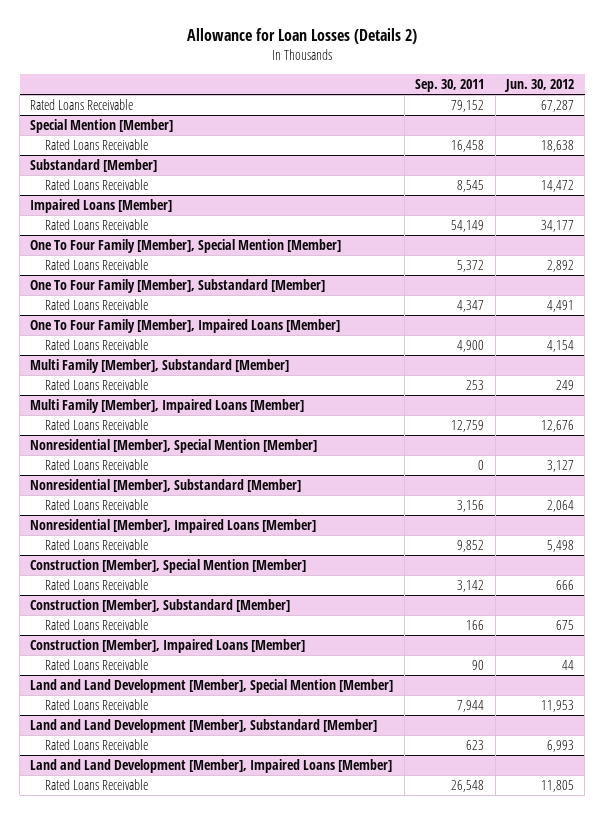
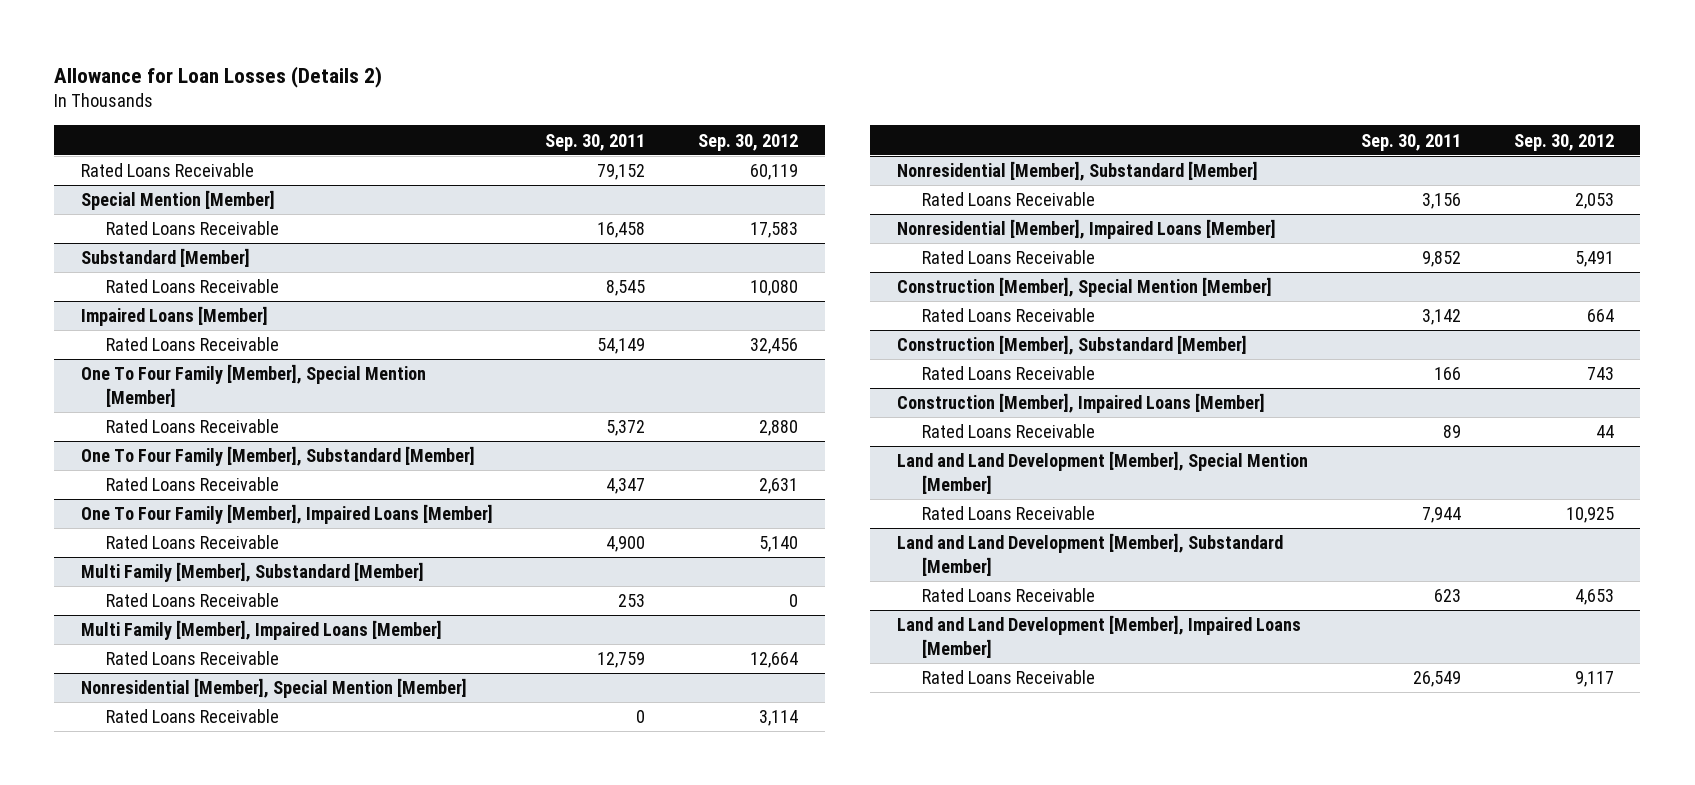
- | Sep. 30, 2011 | Jun. 30, 2012
+ | Sep. 30, 2011 | Sep. 30, 2012
@ Construction [Member], Impaired Loans [Member]
- Rated Loans Receivable | 90 | 44
+ Rated Loans Receivable | 89 | 44
@ Land and Land Development [Member], Impaired Loans [Member]
- Rated Loans Receivable | 26,548 | 11,805
+ Rated Loans Receivable | 26,549 | 9,117

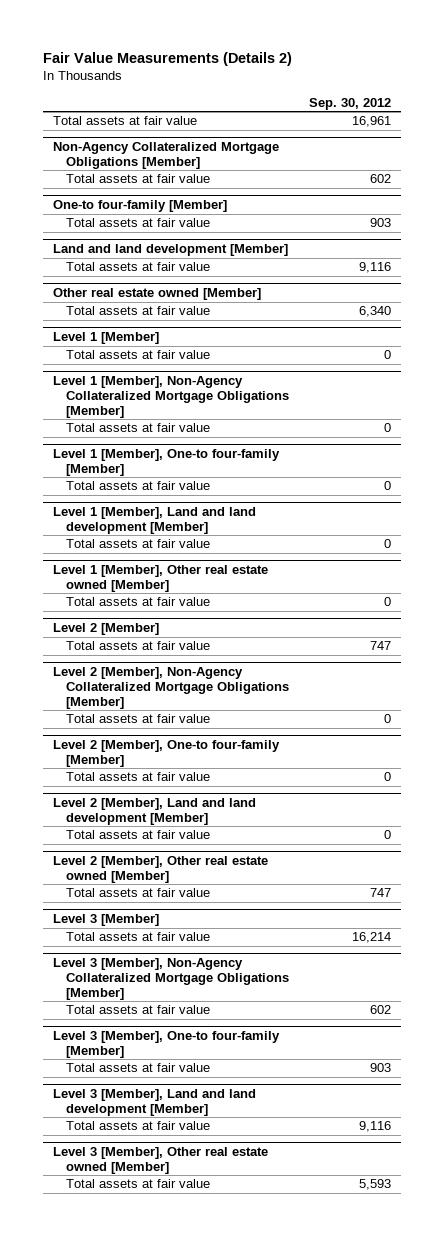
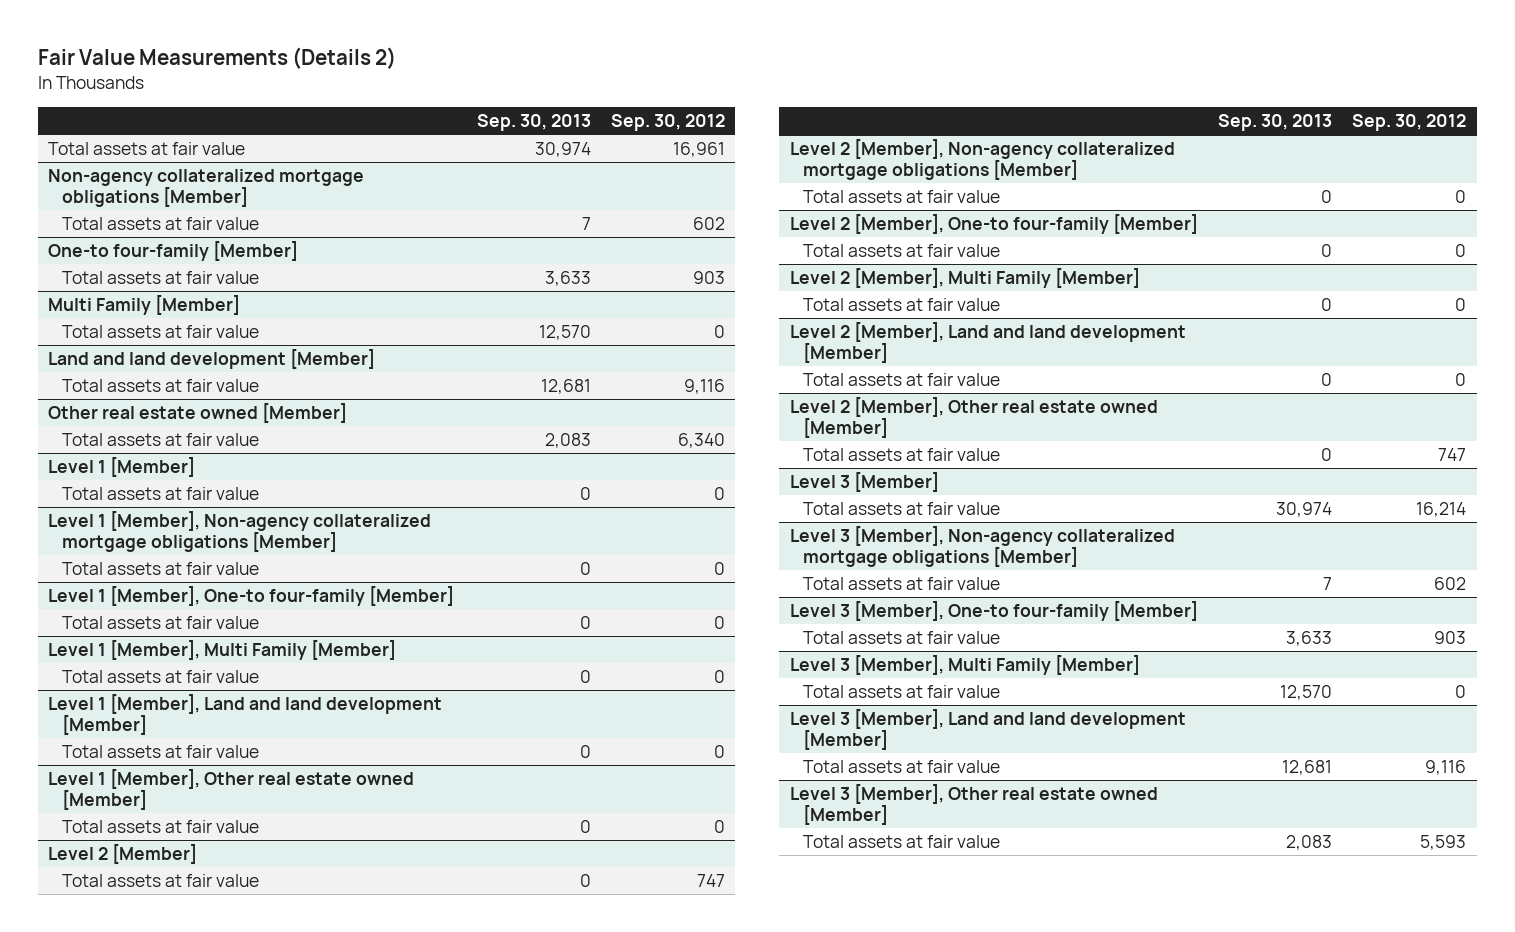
- | Sep. 30, 2012
+ | Sep. 30, 2013 | Sep. 30, 2012
- Non-Agency Collateralized Mortgage Obligations [Member]
+ Non-agency collateralized mortgage obligations [Member]
+ Multi Family [Member]
+ Total assets at fair value | 12,570 | 0
- Level 1 [Member], Non-Agency Collateralized Mortgage Obligations [Member]
+ Level 1 [Member], Non-agency collateralized mortgage obligations [Member]
+ Level 1 [Member], Multi Family [Member]
+ Total assets at fair value | 0 | 0
- Level 2 [Member], Non-Agency Collateralized Mortgage Obligations [Member]
+ Level 2 [Member], Non-agency collateralized mortgage obligations [Member]
+ Level 2 [Member], Multi Family [Member]
+ Total assets at fair value | 0 | 0
- Level 3 [Member], Non-Agency Collateralized Mortgage Obligations [Member]
+ Level 3 [Member], Non-agency collateralized mortgage obligations [Member]
+ Level 3 [Member], Multi Family [Member]
+ Total assets at fair value | 12,570 | 0

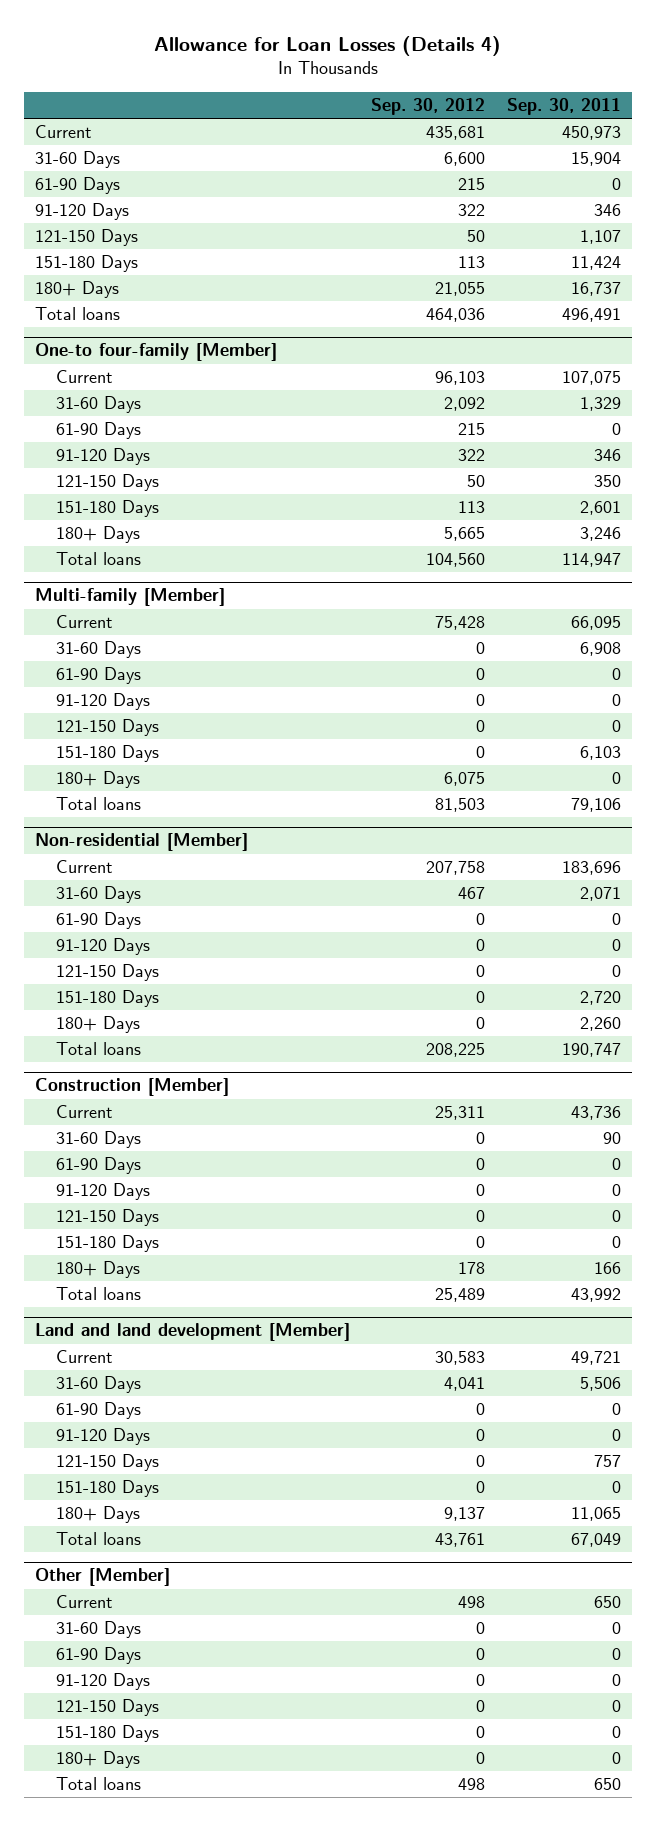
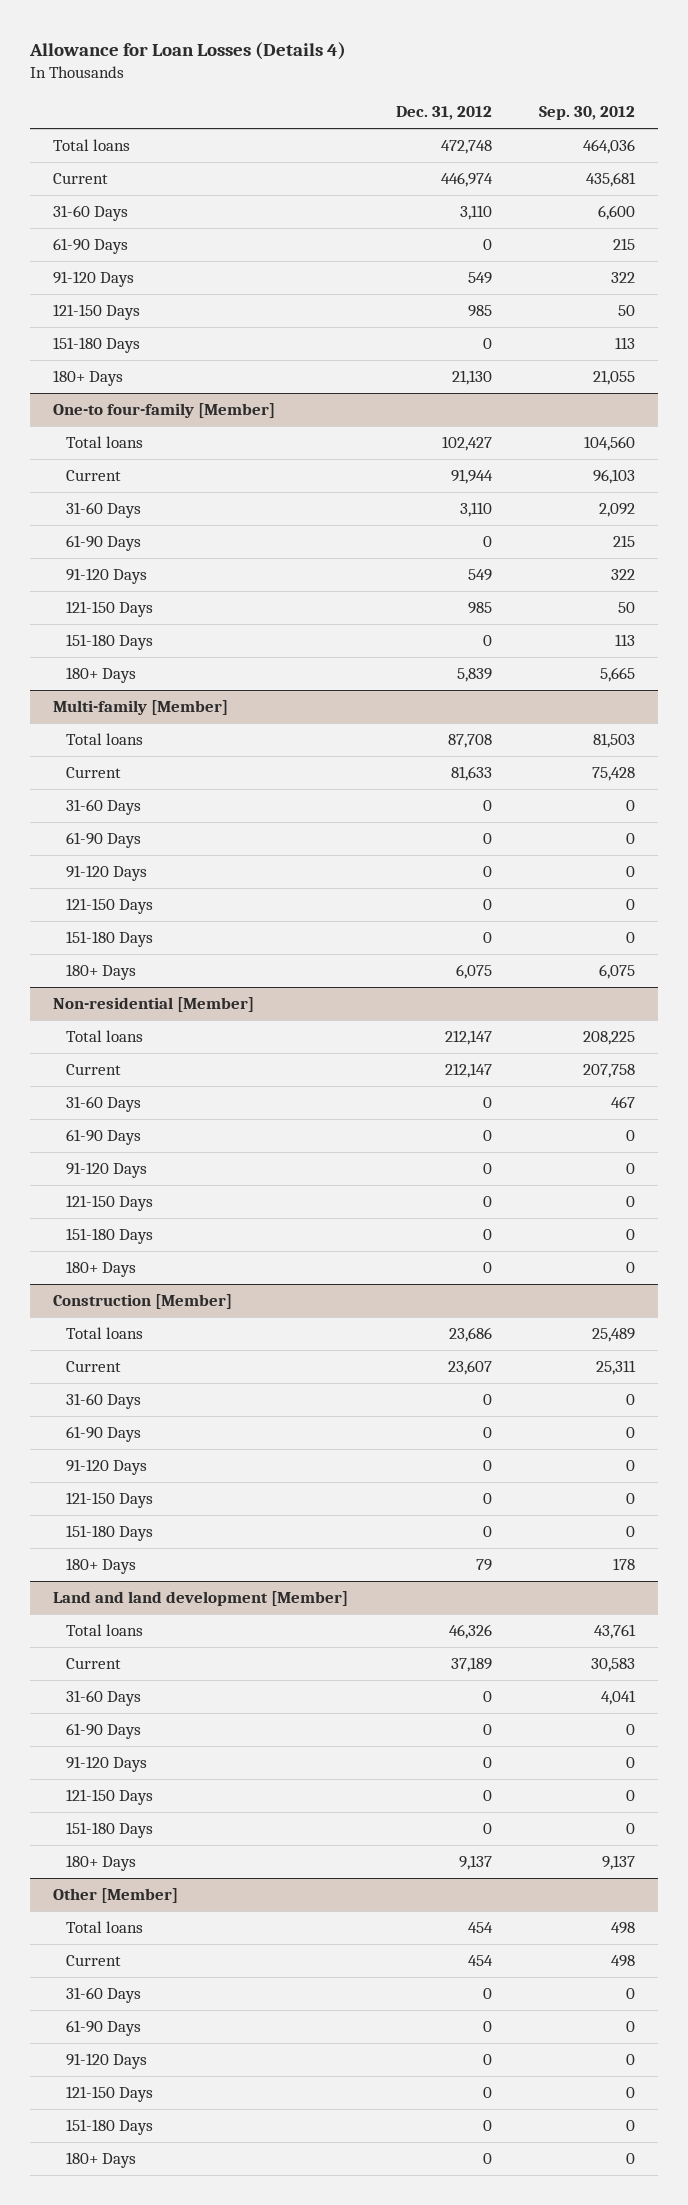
- | Sep. 30, 2012 | Sep. 30, 2011
+ | Dec. 31, 2012 | Sep. 30, 2012
moved up: Total loans | 472,748 | 464,036
@ One-to four-family [Member]
moved up: Total loans | 102,427 | 104,560
@ Multi-family [Member]
moved up: Total loans | 87,708 | 81,503
@ Non-residential [Member]
moved up: Total loans | 212,147 | 208,225
@ Construction [Member]
moved up: Total loans | 23,686 | 25,489
@ Land and land development [Member]
moved up: Total loans | 46,326 | 43,761
@ Other [Member]
moved up: Total loans | 454 | 498

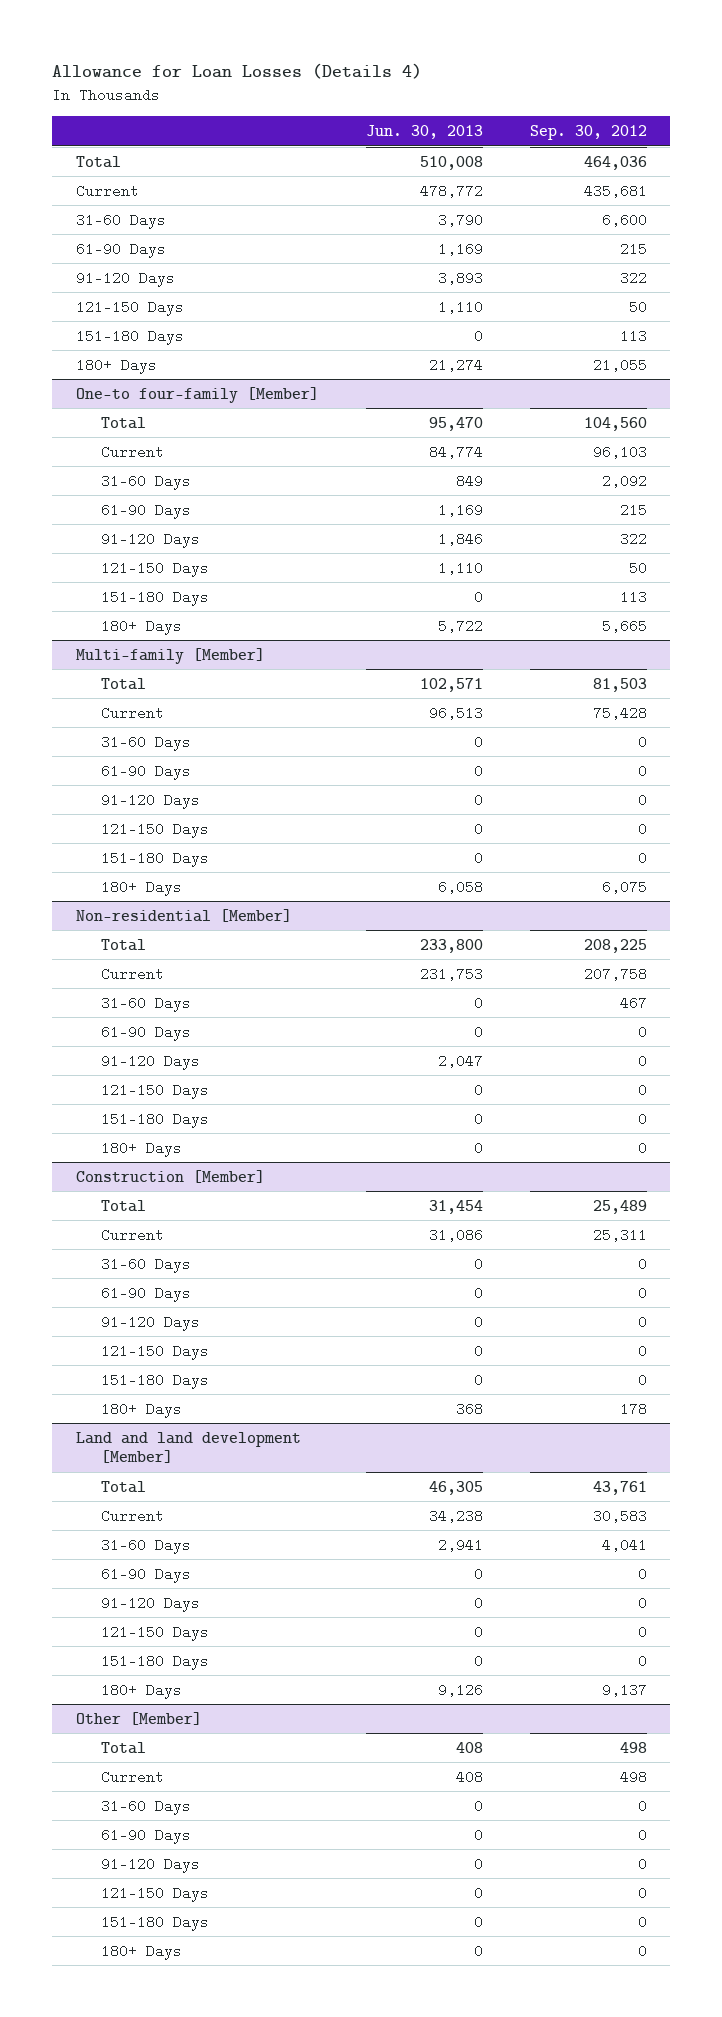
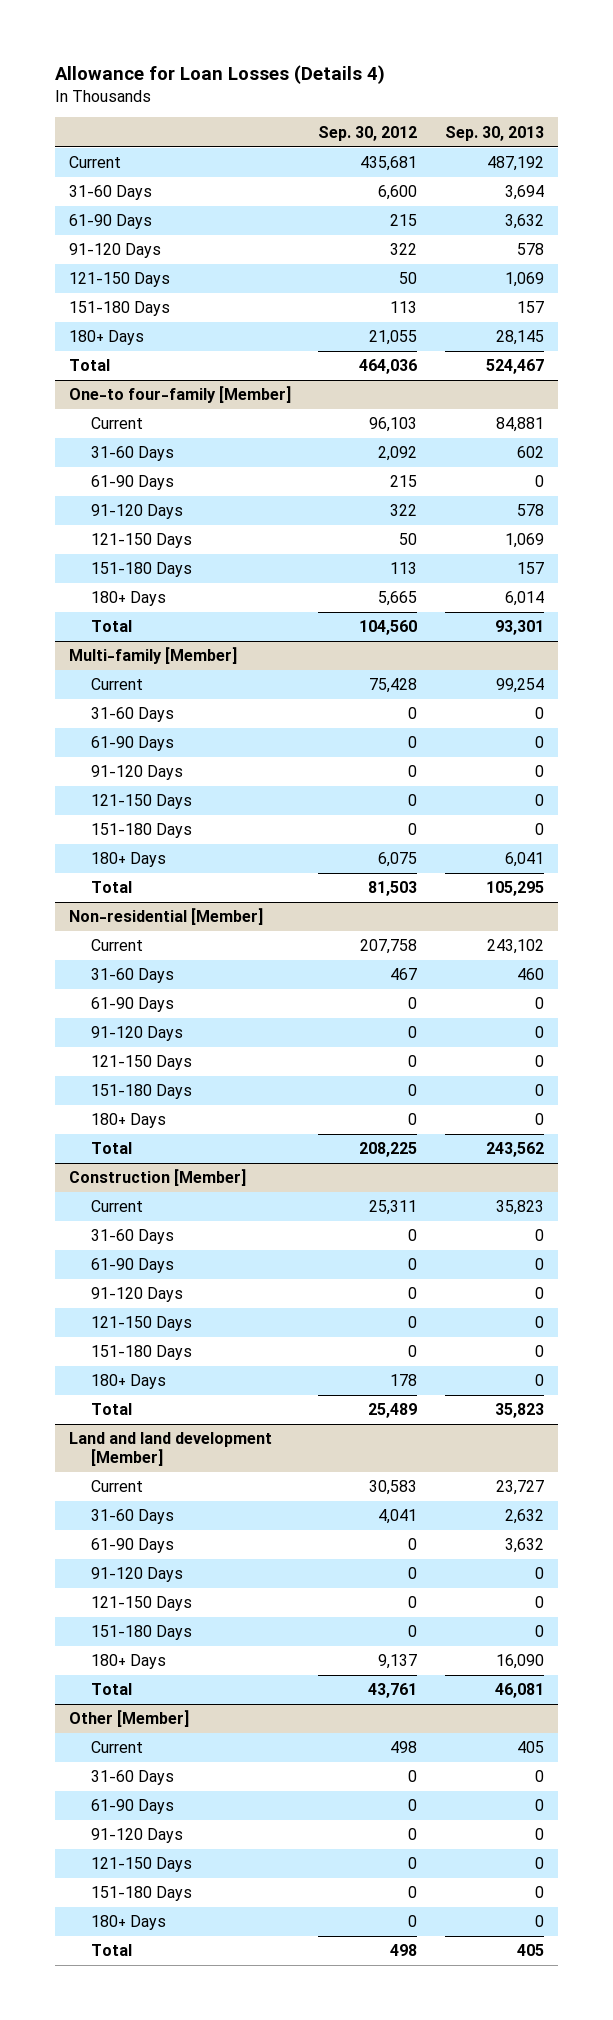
- | Jun. 30, 2013 | Sep. 30, 2012
+ | Sep. 30, 2012 | Sep. 30, 2013
moved down: Total | 464,036 | 524,467
@ One-to four-family [Member]
moved down: Total | 104,560 | 93,301
@ Multi-family [Member]
moved down: Total | 81,503 | 105,295
@ Non-residential [Member]
moved down: Total | 208,225 | 243,562
@ Construction [Member]
moved down: Total | 25,489 | 35,823
@ Land and land development [Member]
moved down: Total | 43,761 | 46,081
@ Other [Member]
moved down: Total | 498 | 405

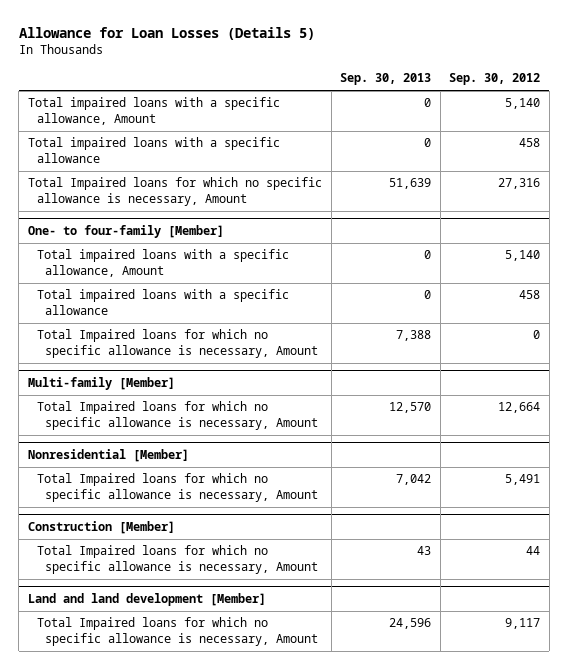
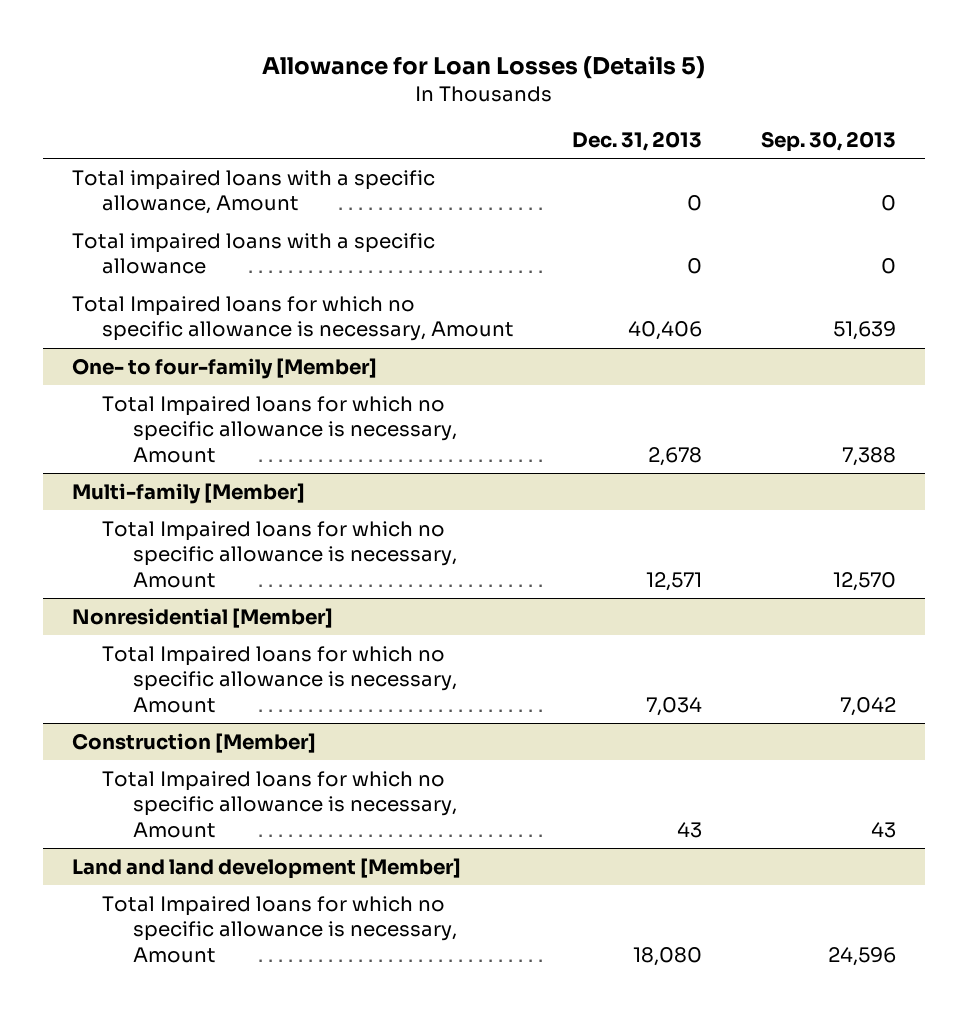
- | Sep. 30, 2013 | Sep. 30, 2012
+ | Dec. 31, 2013 | Sep. 30, 2013
@ One- to four-family [Member]
- Total impaired loans with a specific allowance, Amount | 0 | 5,140
- Total impaired loans with a specific allowance | 0 | 458

